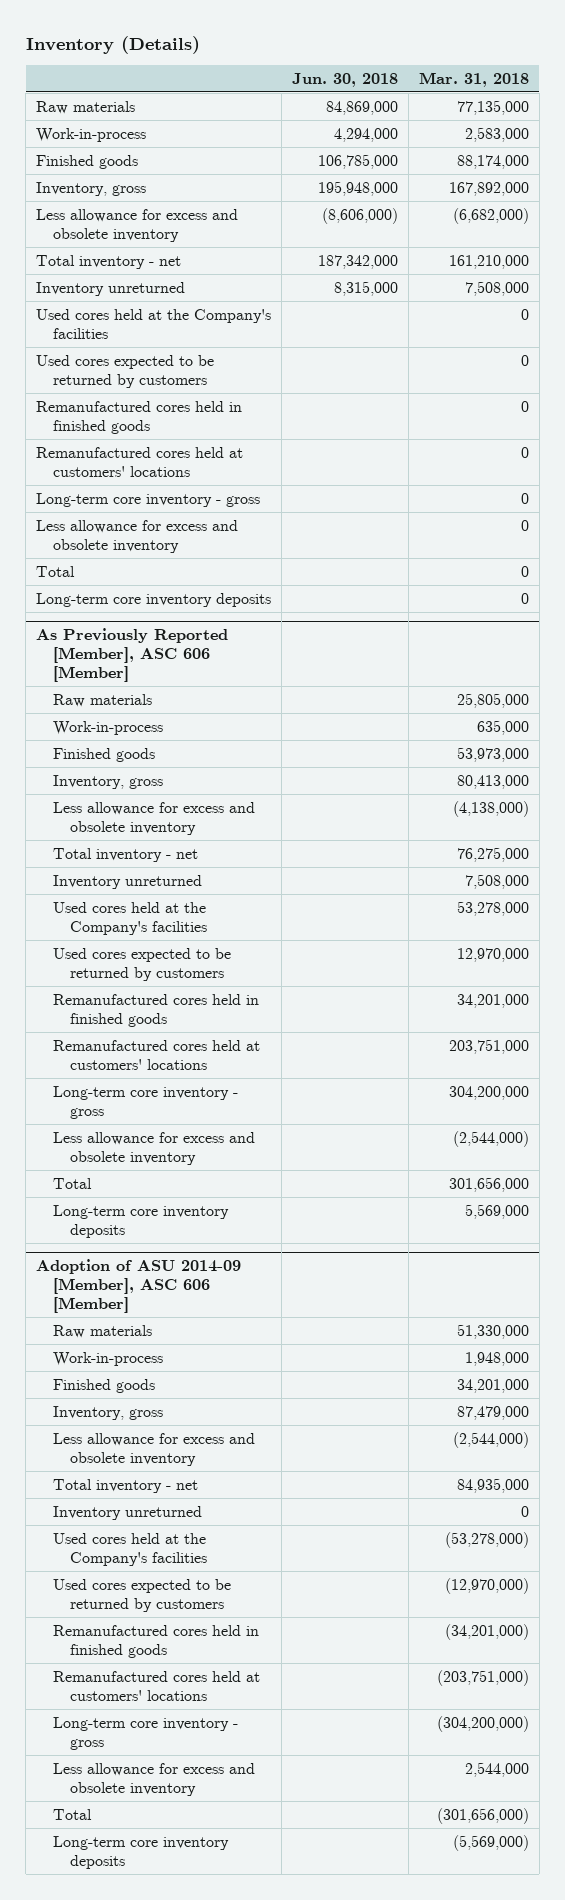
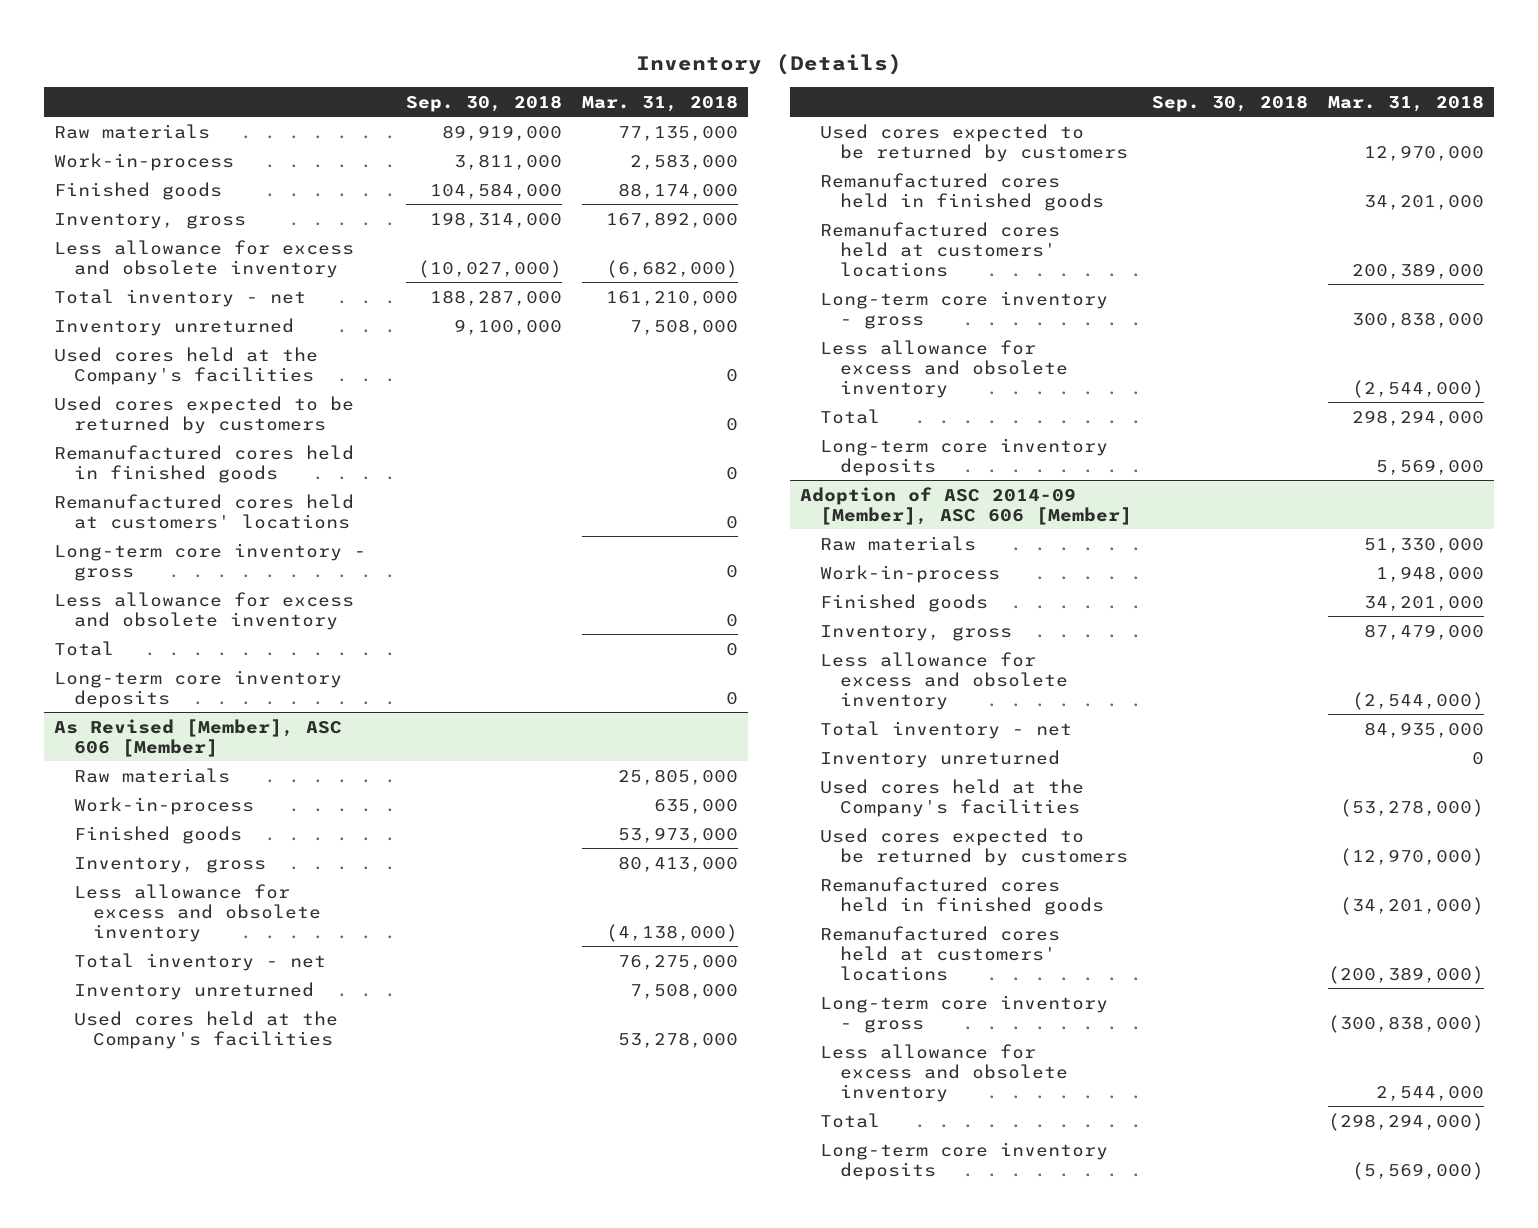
- | Jun. 30, 2018 | Mar. 31, 2018
+ | Sep. 30, 2018 | Mar. 31, 2018
- As Previously Reported [Member], ASC 606 [Member]
+ As Revised [Member], ASC 606 [Member]
- Remanufactured cores held at customers' locations | | 203,751,000
- Long-term core inventory - gross | | 304,200,000
+ Remanufactured cores held at customers' locations | | 200,389,000
+ Long-term core inventory - gross | | 300,838,000
- Total | | 301,656,000
+ Total | | 298,294,000
- Adoption of ASU 2014-09 [Member], ASC 606 [Member]
+ Adoption of ASC 2014-09 [Member], ASC 606 [Member]
- Remanufactured cores held at customers' locations | | (203,751,000)
- Long-term core inventory - gross | | (304,200,000)
+ Remanufactured cores held at customers' locations | | (200,389,000)
+ Long-term core inventory - gross | | (300,838,000)
- Total | | (301,656,000)
+ Total | | (298,294,000)

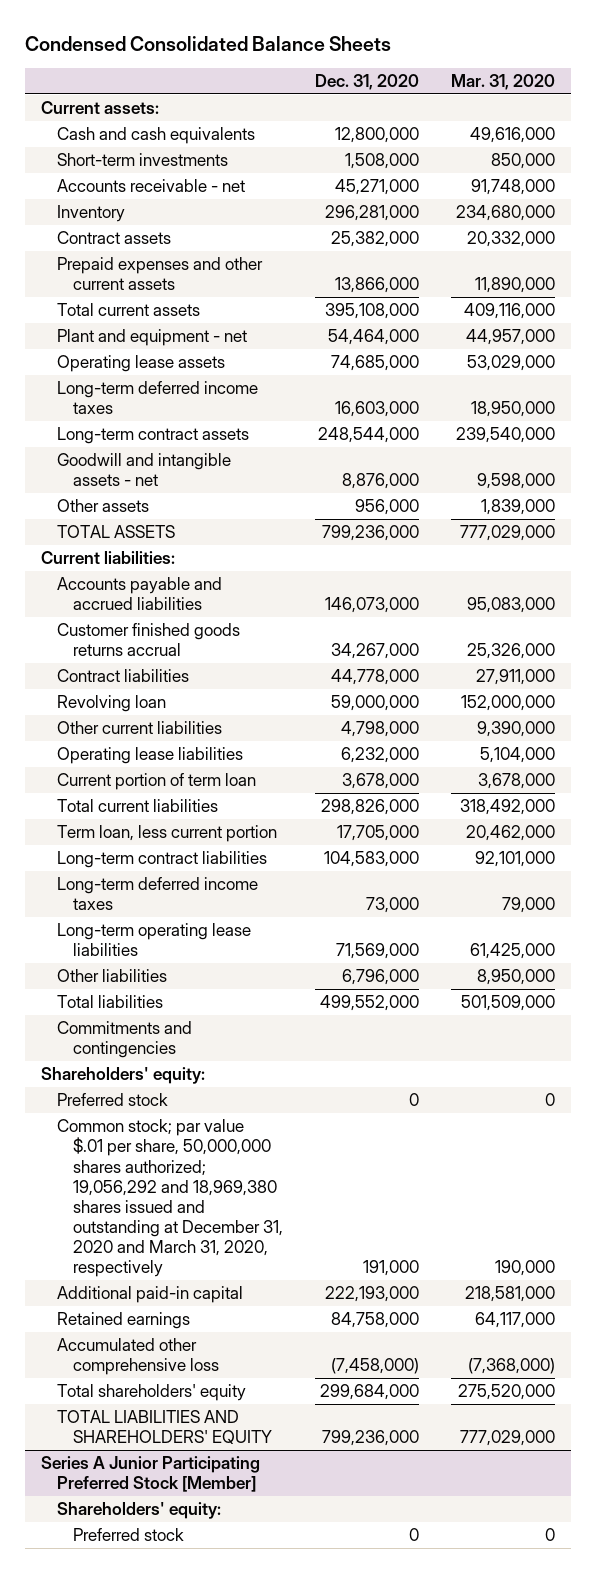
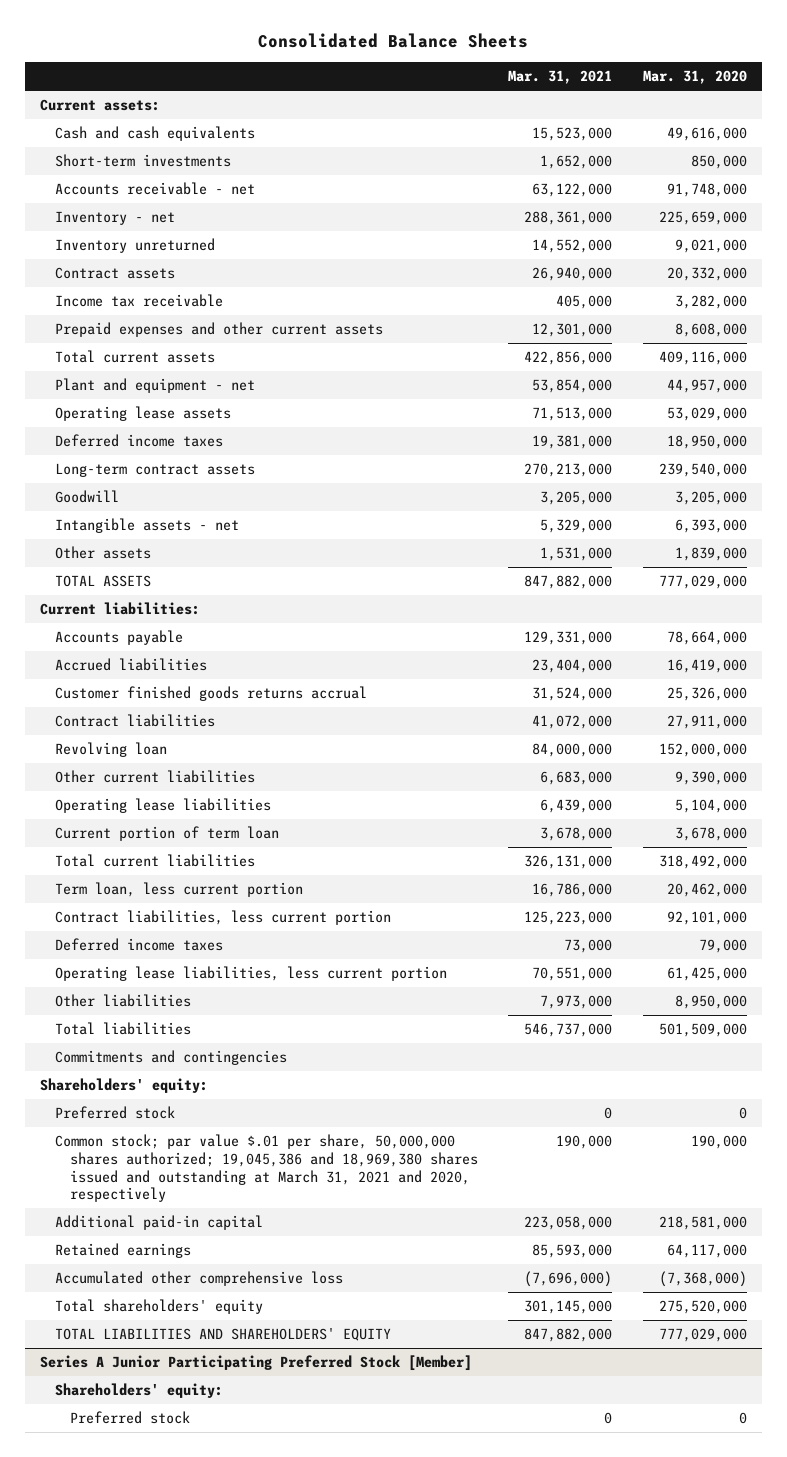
- Condensed Consolidated Balance Sheets
+ Consolidated Balance Sheets
- | Dec. 31, 2020 | Mar. 31, 2020
+ | Mar. 31, 2021 | Mar. 31, 2020
- Inventory | 296,281,000 | 234,680,000
+ Inventory - net | 288,361,000 | 225,659,000
+ Inventory unreturned | 14,552,000 | 9,021,000
- Prepaid expenses and other current assets | 13,866,000 | 11,890,000
+ Income tax receivable | 405,000 | 3,282,000
+ Prepaid expenses and other current assets | 12,301,000 | 8,608,000
- Long-term deferred income taxes | 16,603,000 | 18,950,000
+ Deferred income taxes | 19,381,000 | 18,950,000
- Goodwill and intangible assets - net | 8,876,000 | 9,598,000
+ Goodwill | 3,205,000 | 3,205,000
+ Intangible assets - net | 5,329,000 | 6,393,000
- Accounts payable and accrued liabilities | 146,073,000 | 95,083,000
+ Accounts payable | 129,331,000 | 78,664,000
+ Accrued liabilities | 23,404,000 | 16,419,000
- Long-term contract liabilities | 104,583,000 | 92,101,000
- Long-term deferred income taxes | 73,000 | 79,000
- Long-term operating lease liabilities | 71,569,000 | 61,425,000
+ Contract liabilities, less current portion | 125,223,000 | 92,101,000
+ Deferred income taxes | 73,000 | 79,000
+ Operating lease liabilities, less current portion | 70,551,000 | 61,425,000
- Common stock; par value $.01 per share, 50,000,000 shares authorized; 19,056,292 and 18,969,380 shares issued and outstanding at December 31, 2020 and March 31, 2020, respectively | 191,000 | 190,000
+ Common stock; par value $.01 per share, 50,000,000 shares authorized; 19,045,386 and 18,969,380 shares issued and outstanding at March 31, 2021 and 2020, respectively | 190,000 | 190,000

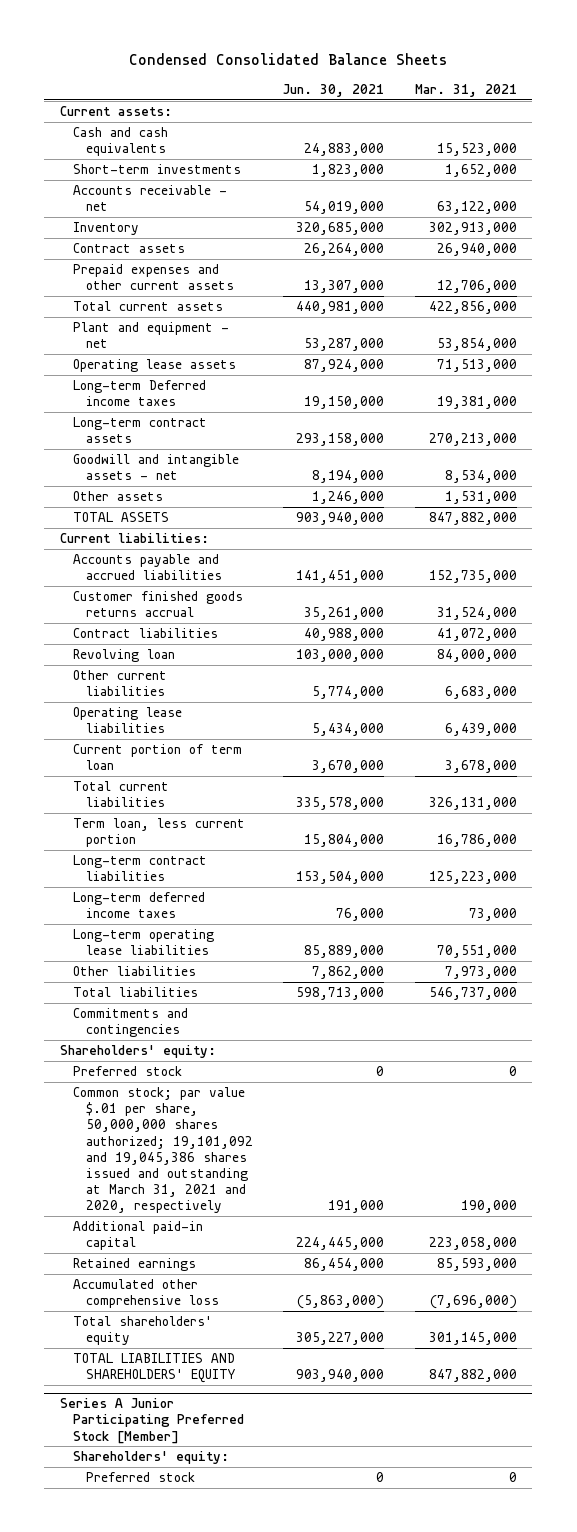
- Consolidated Balance Sheets
+ Condensed Consolidated Balance Sheets
- | Mar. 31, 2021 | Mar. 31, 2020
+ | Jun. 30, 2021 | Mar. 31, 2021
- Inventory - net | 288,361,000 | 225,659,000
- Inventory unreturned | 14,552,000 | 9,021,000
+ Inventory | 320,685,000 | 302,913,000
- Income tax receivable | 405,000 | 3,282,000
- Prepaid expenses and other current assets | 12,301,000 | 8,608,000
+ Prepaid expenses and other current assets | 13,307,000 | 12,706,000
- Deferred income taxes | 19,381,000 | 18,950,000
+ Long-term Deferred income taxes | 19,150,000 | 19,381,000
- Goodwill | 3,205,000 | 3,205,000
- Intangible assets - net | 5,329,000 | 6,393,000
+ Goodwill and intangible assets - net | 8,194,000 | 8,534,000
- Accounts payable | 129,331,000 | 78,664,000
- Accrued liabilities | 23,404,000 | 16,419,000
+ Accounts payable and accrued liabilities | 141,451,000 | 152,735,000
- Contract liabilities, less current portion | 125,223,000 | 92,101,000
- Deferred income taxes | 73,000 | 79,000
- Operating lease liabilities, less current portion | 70,551,000 | 61,425,000
+ Long-term contract liabilities | 153,504,000 | 125,223,000
+ Long-term deferred income taxes | 76,000 | 73,000
+ Long-term operating lease liabilities | 85,889,000 | 70,551,000
- Common stock; par value $.01 per share, 50,000,000 shares authorized; 19,045,386 and 18,969,380 shares issued and outstanding at March 31, 2021 and 2020, respectively | 190,000 | 190,000
+ Common stock; par value $.01 per share, 50,000,000 shares authorized; 19,101,092 and 19,045,386 shares issued and outstanding at March 31, 2021 and 2020, respectively | 191,000 | 190,000

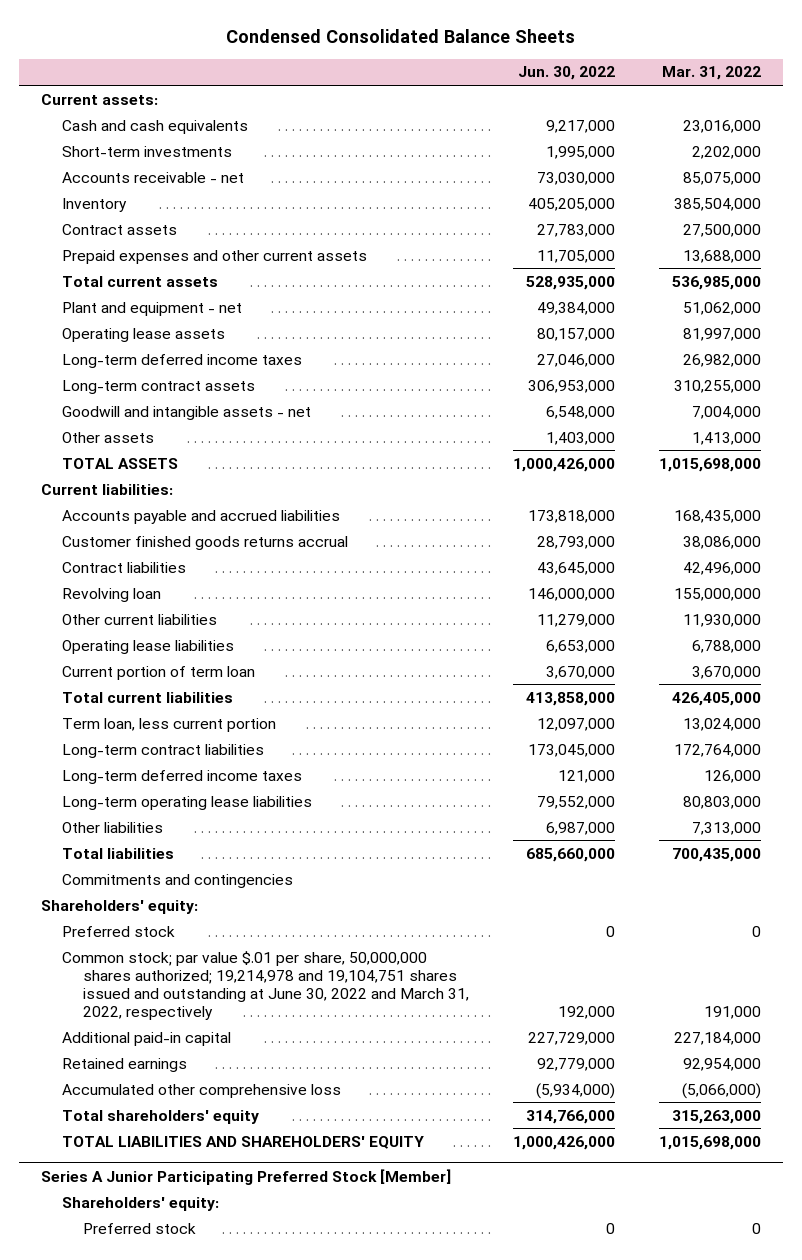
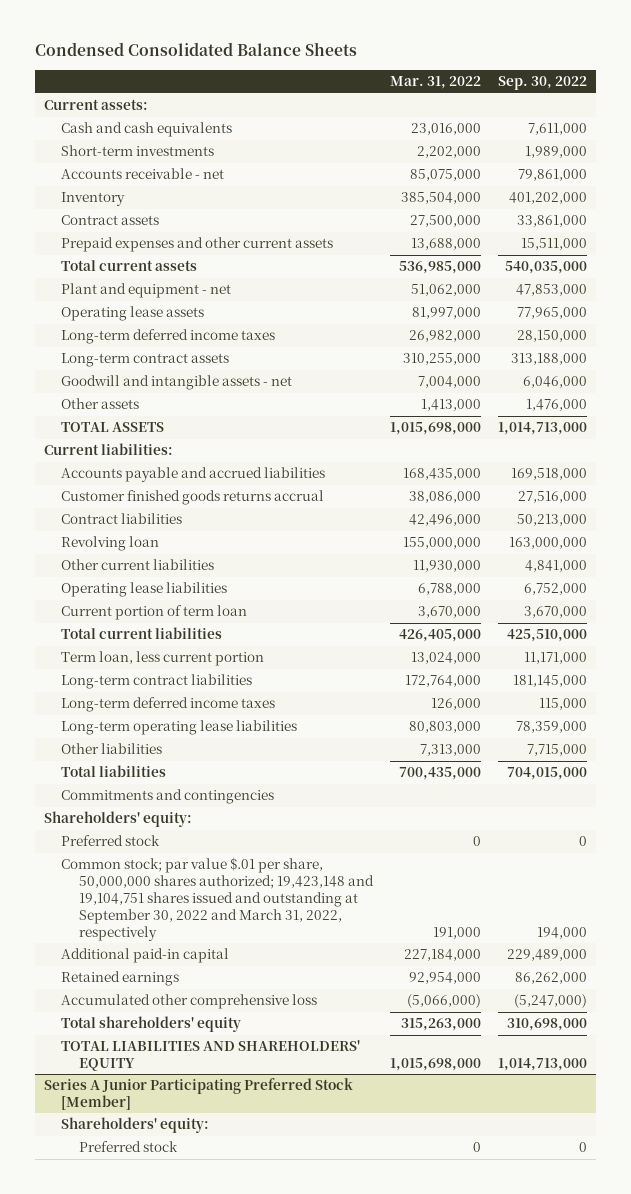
- | Jun. 30, 2022 | Mar. 31, 2022
+ | Mar. 31, 2022 | Sep. 30, 2022
- Common stock; par value $.01 per share, 50,000,000 shares authorized; 19,214,978 and 19,104,751 shares issued and outstanding at June 30, 2022 and March 31, 2022, respectively | 192,000 | 191,000
+ Common stock; par value $.01 per share, 50,000,000 shares authorized; 19,423,148 and 19,104,751 shares issued and outstanding at September 30, 2022 and March 31, 2022, respectively | 191,000 | 194,000

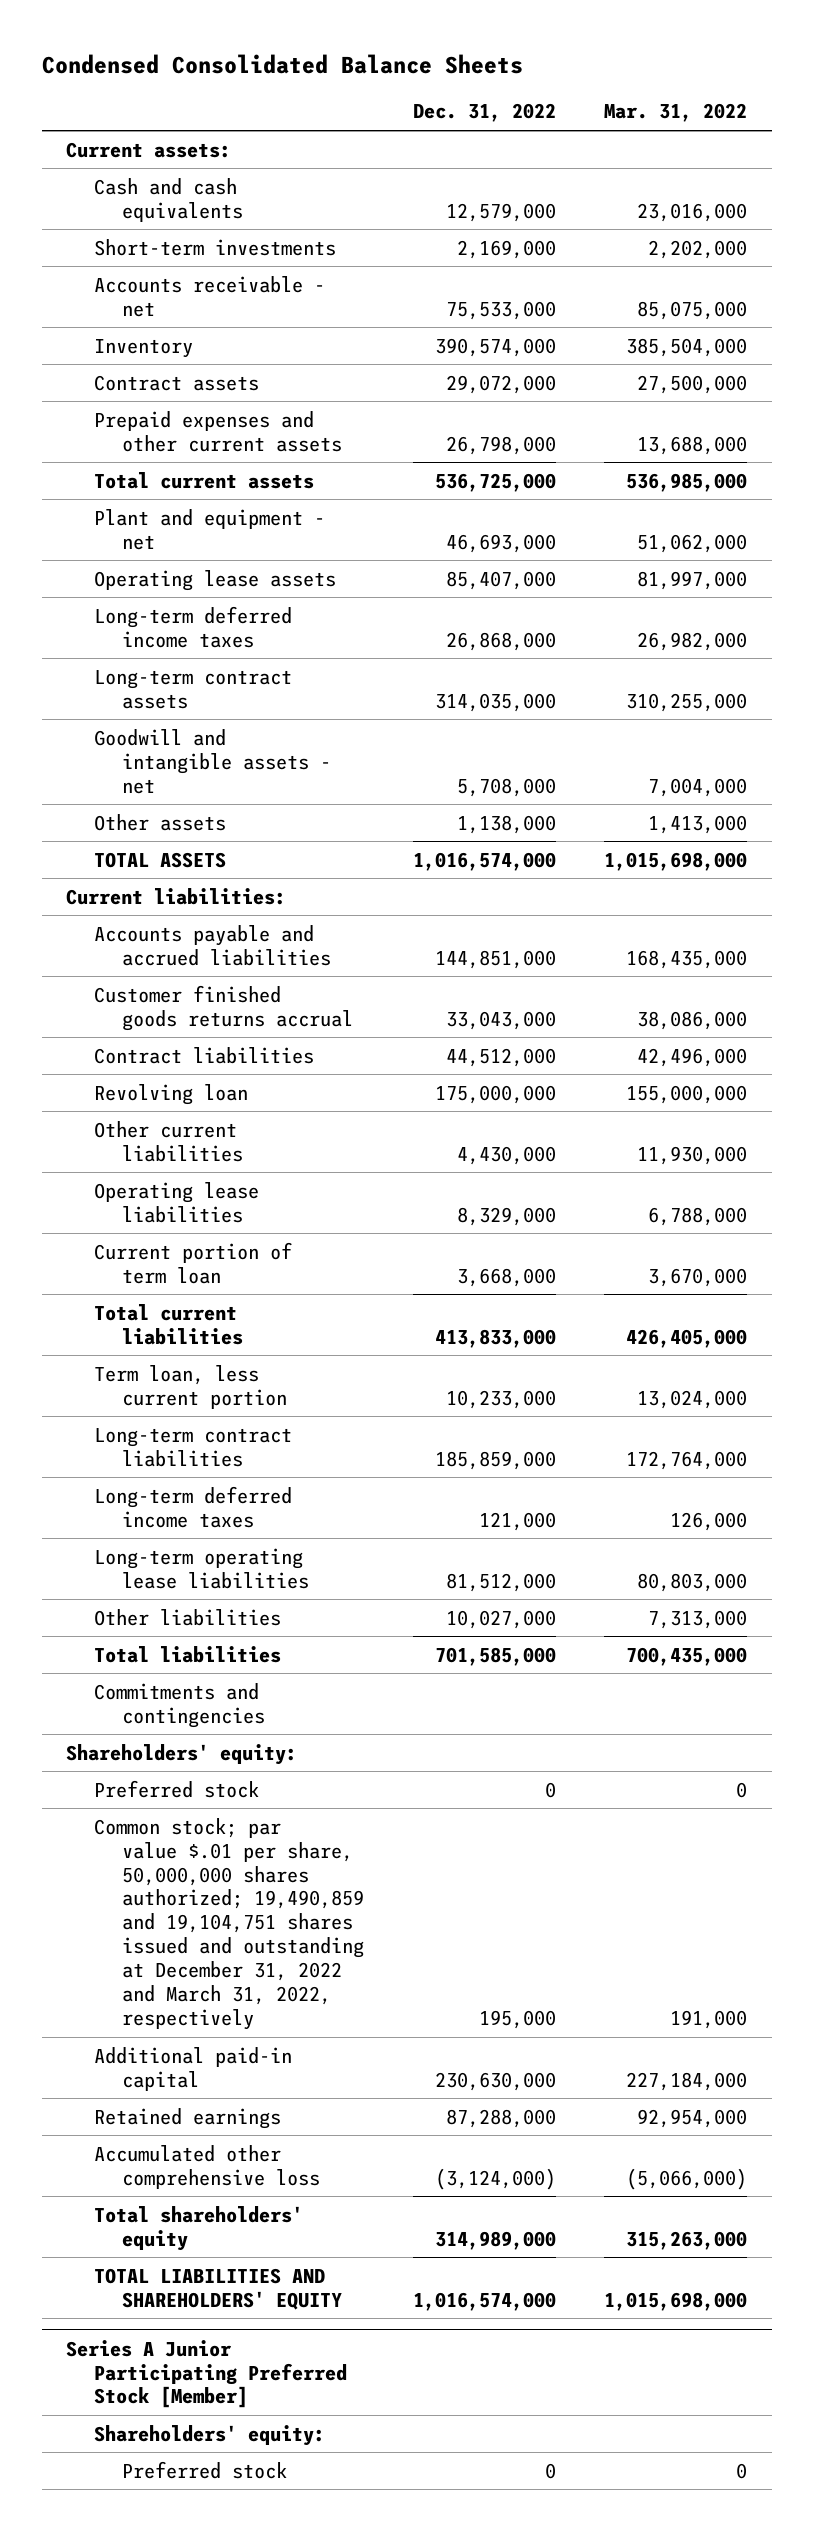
- | Mar. 31, 2022 | Sep. 30, 2022
+ | Dec. 31, 2022 | Mar. 31, 2022
- Common stock; par value $.01 per share, 50,000,000 shares authorized; 19,423,148 and 19,104,751 shares issued and outstanding at September 30, 2022 and March 31, 2022, respectively | 191,000 | 194,000
+ Common stock; par value $.01 per share, 50,000,000 shares authorized; 19,490,859 and 19,104,751 shares issued and outstanding at December 31, 2022 and March 31, 2022, respectively | 195,000 | 191,000

